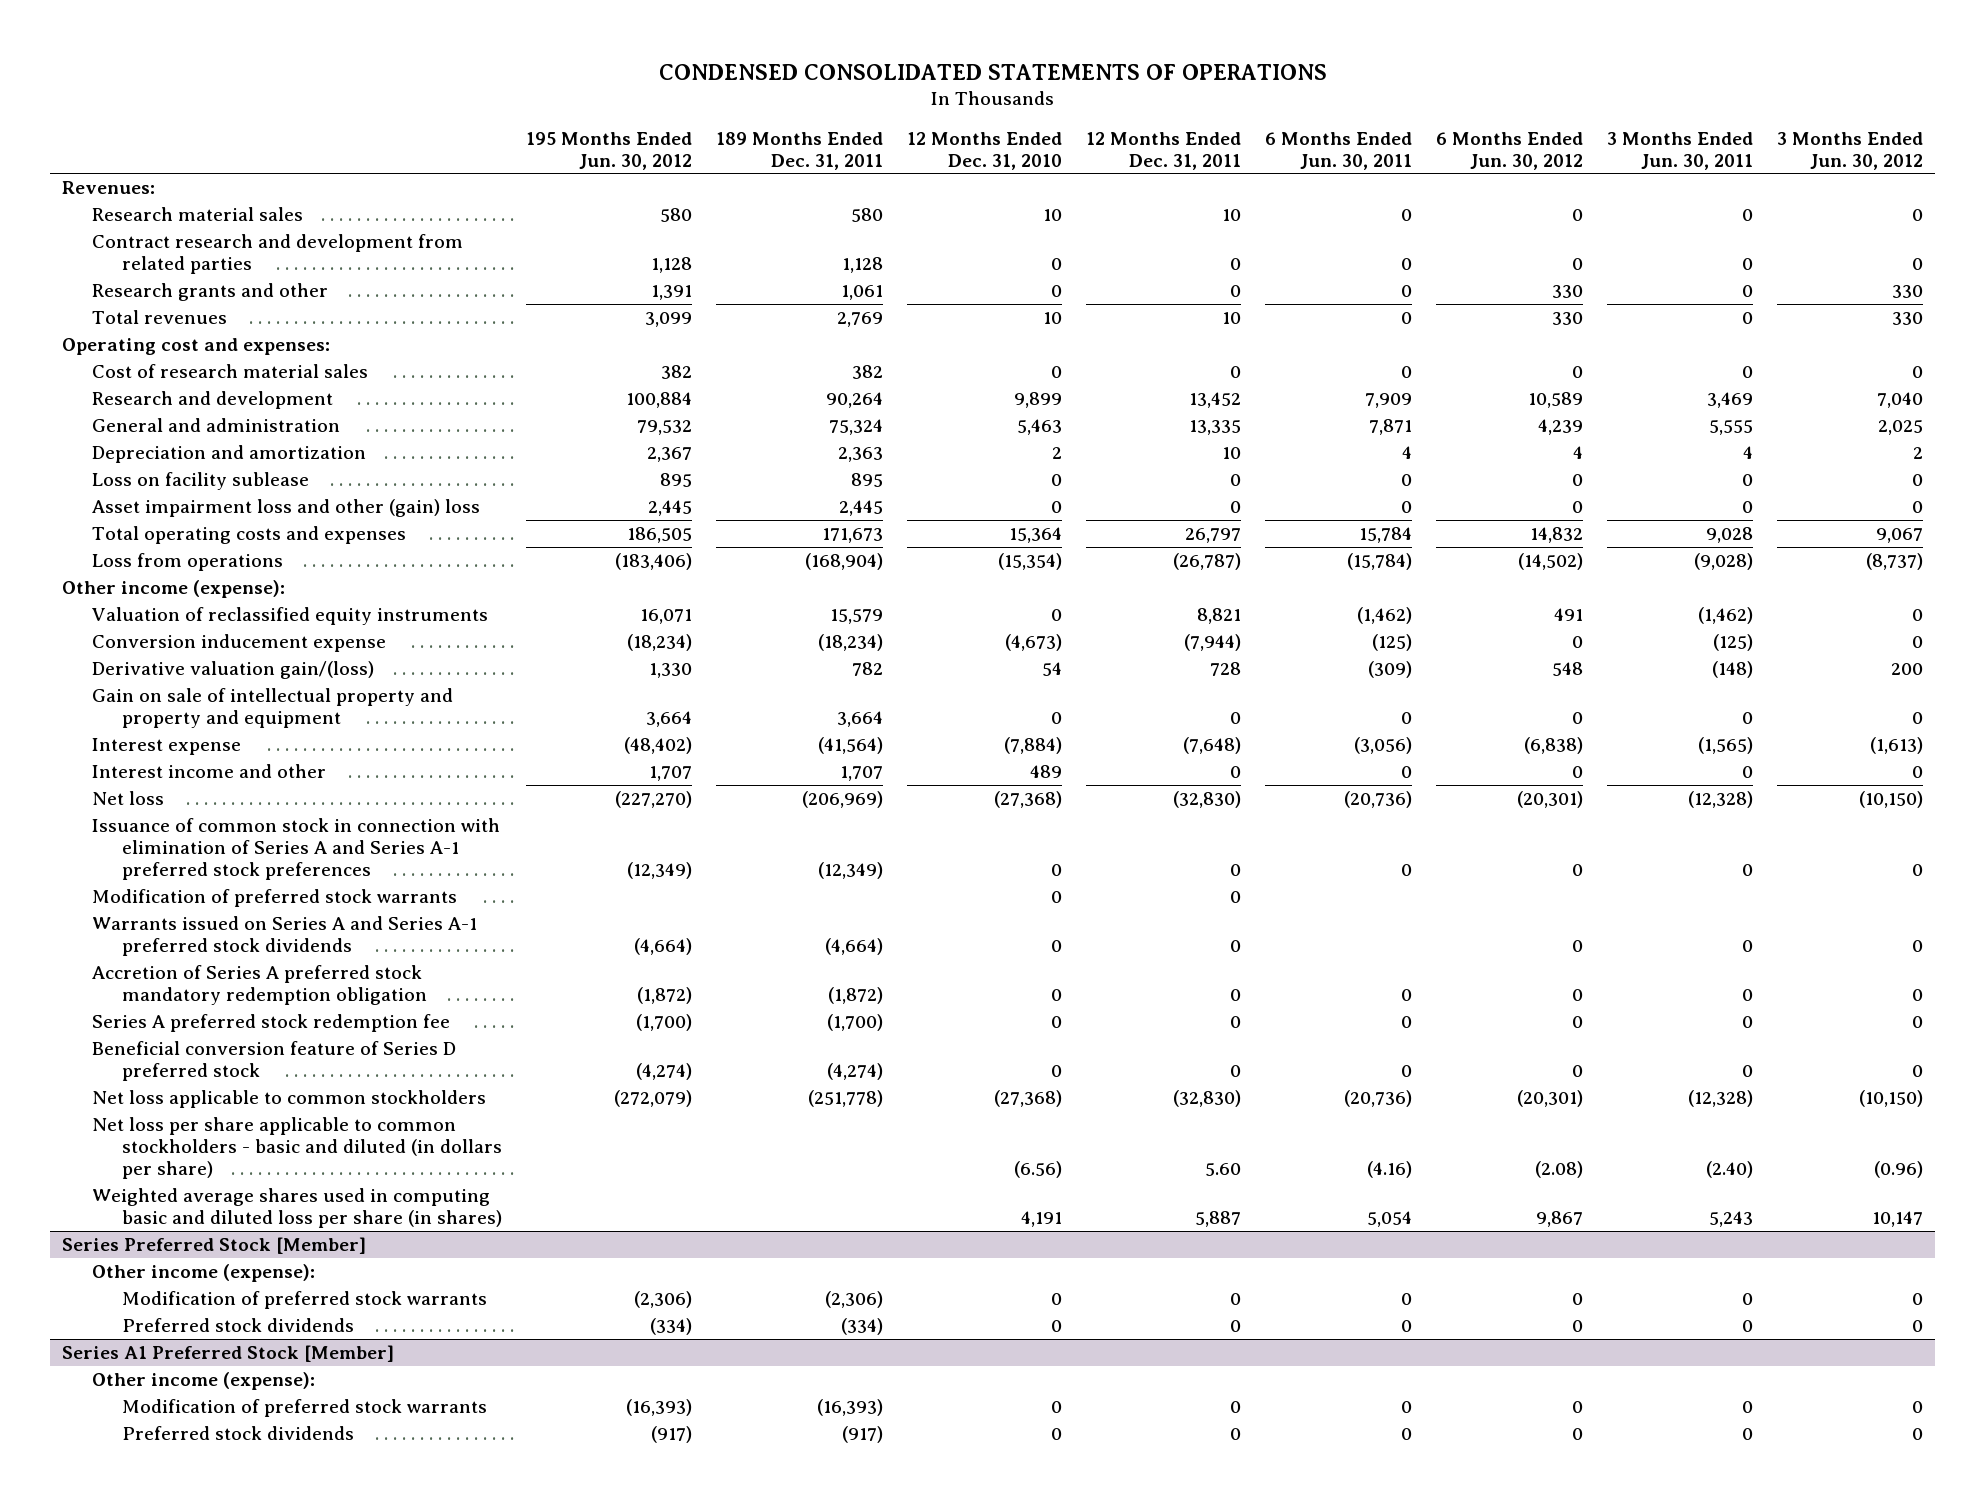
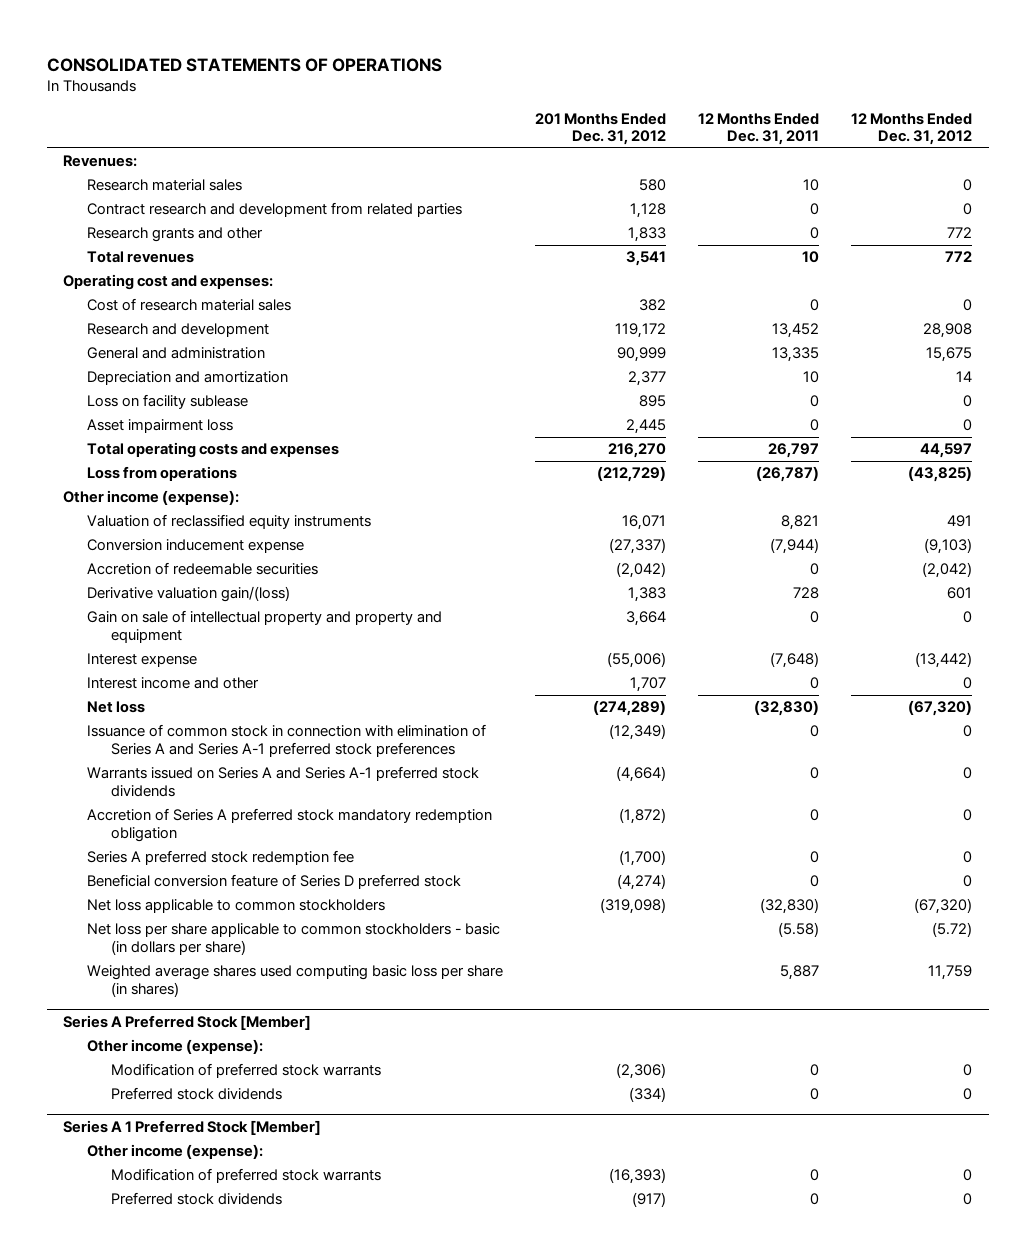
- CONDENSED CONSOLIDATED STATEMENTS OF OPERATIONS
+ CONSOLIDATED STATEMENTS OF OPERATIONS
- | 195 Months Ended Jun. 30, 2012 | 189 Months Ended Dec. 31, 2011 | 12 Months Ended Dec. 31, 2010 | 12 Months Ended Dec. 31, 2011 | 6 Months Ended Jun. 30, 2011 | 6 Months Ended Jun. 30, 2012 | 3 Months Ended Jun. 30, 2011 | 3 Months Ended Jun. 30, 2012
+ | 201 Months Ended Dec. 31, 2012 | 12 Months Ended Dec. 31, 2011 | 12 Months Ended Dec. 31, 2012
- Asset impairment loss and other (gain) loss | 2,445 | 2,445 | 0 | 0 | 0 | 0 | 0 | 0
+ Asset impairment loss | 2,445 | 0 | 0
+ Accretion of redeemable securities | (2,042) | 0 | (2,042)
- Modification of preferred stock warrants | | | 0 | 0 | | | |
- Net loss per share applicable to common stockholders - basic and diluted (in dollars per share) | | | (6.56) | 5.60 | (4.16) | (2.08) | (2.40) | (0.96)
- Weighted average shares used in computing basic and diluted loss per share (in shares) | | | 4,191 | 5,887 | 5,054 | 9,867 | 5,243 | 10,147
- Series Preferred Stock [Member]
+ Net loss per share applicable to common stockholders - basic (in dollars per share) | | (5.58) | (5.72)
+ Weighted average shares used computing basic loss per share (in shares) | | 5,887 | 11,759
+ Series A Preferred Stock [Member]
- Series A1 Preferred Stock [Member]
+ Series A 1 Preferred Stock [Member]

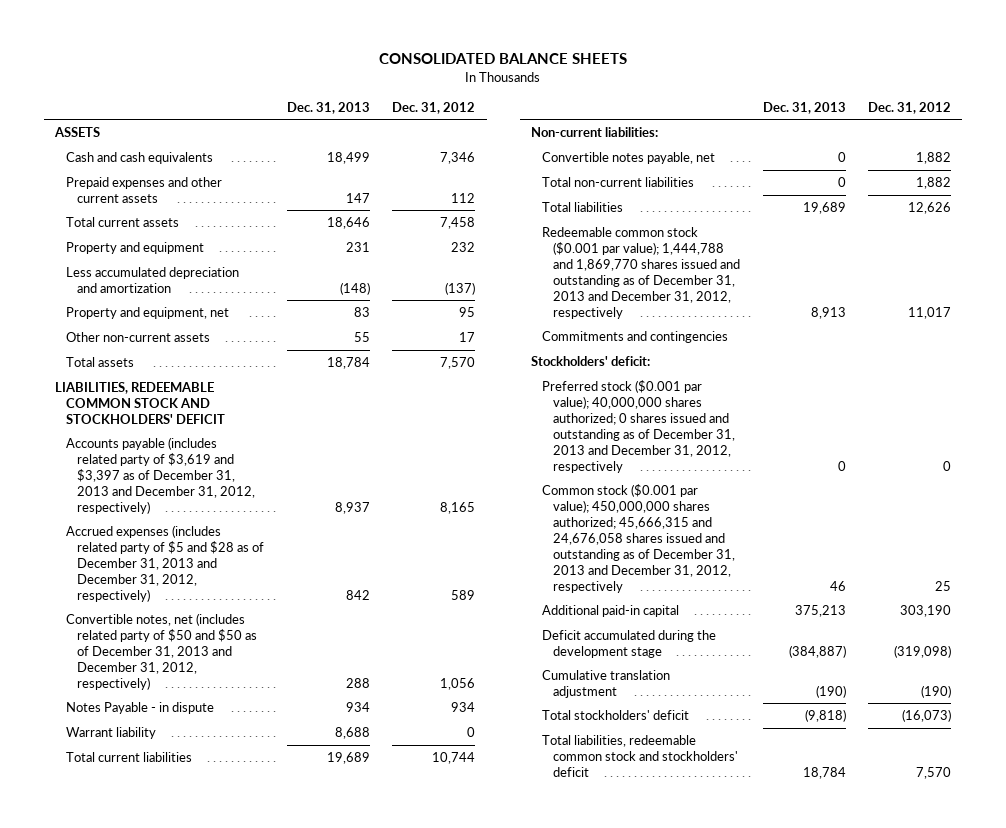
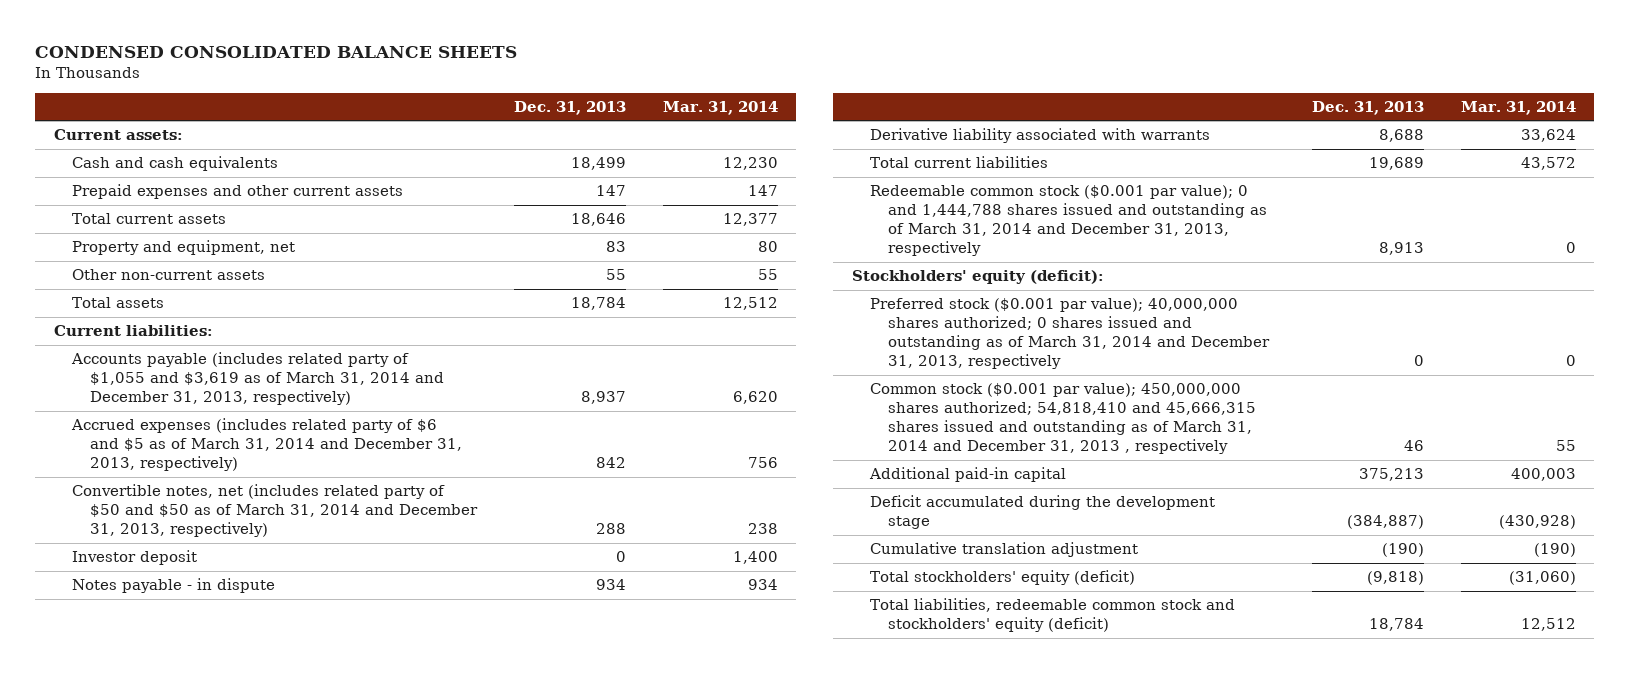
- CONSOLIDATED BALANCE SHEETS
+ CONDENSED CONSOLIDATED BALANCE SHEETS
- | Dec. 31, 2013 | Dec. 31, 2012
+ | Dec. 31, 2013 | Mar. 31, 2014
- ASSETS
+ Current assets:
- Property and equipment | 231 | 232
- Less accumulated depreciation and amortization | (148) | (137)
- LIABILITIES, REDEEMABLE COMMON STOCK AND STOCKHOLDERS' DEFICIT
- Accounts payable (includes related party of $3,619 and $3,397 as of December 31, 2013 and December 31, 2012, respectively) | 8,937 | 8,165
- Accrued expenses (includes related party of $5 and $28 as of December 31, 2013 and December 31, 2012, respectively) | 842 | 589
- Convertible notes, net (includes related party of $50 and $50 as of December 31, 2013 and December 31, 2012, respectively) | 288 | 1,056
- Notes Payable - in dispute | 934 | 934
- Warrant liability | 8,688 | 0
+ Current liabilities:
+ Accounts payable (includes related party of $1,055 and $3,619 as of March 31, 2014 and December 31, 2013, respectively) | 8,937 | 6,620
+ Accrued expenses (includes related party of $6 and $5 as of March 31, 2014 and December 31, 2013, respectively) | 842 | 756
+ Convertible notes, net (includes related party of $50 and $50 as of March 31, 2014 and December 31, 2013, respectively) | 288 | 238
+ Investor deposit | 0 | 1,400
+ Notes payable - in dispute | 934 | 934
+ Derivative liability associated with warrants | 8,688 | 33,624
- Non-current liabilities:
- Convertible notes payable, net | 0 | 1,882
- Total non-current liabilities | 0 | 1,882
- Total liabilities | 19,689 | 12,626
- Redeemable common stock ($0.001 par value); 1,444,788 and 1,869,770 shares issued and outstanding as of December 31, 2013 and December 31, 2012, respectively | 8,913 | 11,017
- Commitments and contingencies
- Stockholders' deficit:
- Preferred stock ($0.001 par value); 40,000,000 shares authorized; 0 shares issued and outstanding as of December 31, 2013 and December 31, 2012, respectively | 0 | 0
- Common stock ($0.001 par value); 450,000,000 shares authorized; 45,666,315 and 24,676,058 shares issued and outstanding as of December 31, 2013 and December 31, 2012, respectively | 46 | 25
+ Redeemable common stock ($0.001 par value); 0 and 1,444,788 shares issued and outstanding as of March 31, 2014 and December 31, 2013, respectively | 8,913 | 0
+ Stockholders' equity (deficit):
+ Preferred stock ($0.001 par value); 40,000,000 shares authorized; 0 shares issued and outstanding as of March 31, 2014 and December 31, 2013, respectively | 0 | 0
+ Common stock ($0.001 par value); 450,000,000 shares authorized; 54,818,410 and 45,666,315 shares issued and outstanding as of March 31, 2014 and December 31, 2013 , respectively | 46 | 55
- Total stockholders' deficit | (9,818) | (16,073)
- Total liabilities, redeemable common stock and stockholders' deficit | 18,784 | 7,570
+ Total stockholders' equity (deficit) | (9,818) | (31,060)
+ Total liabilities, redeemable common stock and stockholders' equity (deficit) | 18,784 | 12,512

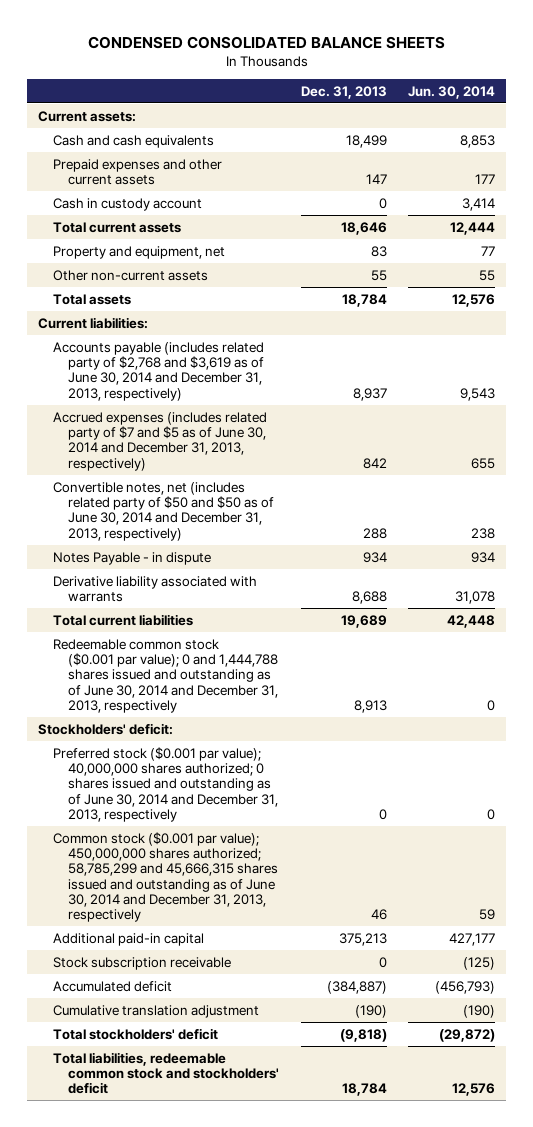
- | Dec. 31, 2013 | Mar. 31, 2014
+ | Dec. 31, 2013 | Jun. 30, 2014
+ Cash in custody account | 0 | 3,414
- Accounts payable (includes related party of $1,055 and $3,619 as of March 31, 2014 and December 31, 2013, respectively) | 8,937 | 6,620
- Accrued expenses (includes related party of $6 and $5 as of March 31, 2014 and December 31, 2013, respectively) | 842 | 756
- Convertible notes, net (includes related party of $50 and $50 as of March 31, 2014 and December 31, 2013, respectively) | 288 | 238
- Investor deposit | 0 | 1,400
- Notes payable - in dispute | 934 | 934
+ Accounts payable (includes related party of $2,768 and $3,619 as of June 30, 2014 and December 31, 2013, respectively) | 8,937 | 9,543
+ Accrued expenses (includes related party of $7 and $5 as of June 30, 2014 and December 31, 2013, respectively) | 842 | 655
+ Convertible notes, net (includes related party of $50 and $50 as of June 30, 2014 and December 31, 2013, respectively) | 288 | 238
+ Notes Payable - in dispute | 934 | 934
- Redeemable common stock ($0.001 par value); 0 and 1,444,788 shares issued and outstanding as of March 31, 2014 and December 31, 2013, respectively | 8,913 | 0
- Stockholders' equity (deficit):
- Preferred stock ($0.001 par value); 40,000,000 shares authorized; 0 shares issued and outstanding as of March 31, 2014 and December 31, 2013, respectively | 0 | 0
- Common stock ($0.001 par value); 450,000,000 shares authorized; 54,818,410 and 45,666,315 shares issued and outstanding as of March 31, 2014 and December 31, 2013 , respectively | 46 | 55
+ Redeemable common stock ($0.001 par value); 0 and 1,444,788 shares issued and outstanding as of June 30, 2014 and December 31, 2013, respectively | 8,913 | 0
+ Stockholders' deficit:
+ Preferred stock ($0.001 par value); 40,000,000 shares authorized; 0 shares issued and outstanding as of June 30, 2014 and December 31, 2013, respectively | 0 | 0
+ Common stock ($0.001 par value); 450,000,000 shares authorized; 58,785,299 and 45,666,315 shares issued and outstanding as of June 30, 2014 and December 31, 2013, respectively | 46 | 59
- Deficit accumulated during the development stage | (384,887) | (430,928)
+ Stock subscription receivable | 0 | (125)
+ Accumulated deficit | (384,887) | (456,793)
- Total stockholders' equity (deficit) | (9,818) | (31,060)
- Total liabilities, redeemable common stock and stockholders' equity (deficit) | 18,784 | 12,512
+ Total stockholders' deficit | (9,818) | (29,872)
+ Total liabilities, redeemable common stock and stockholders' deficit | 18,784 | 12,576

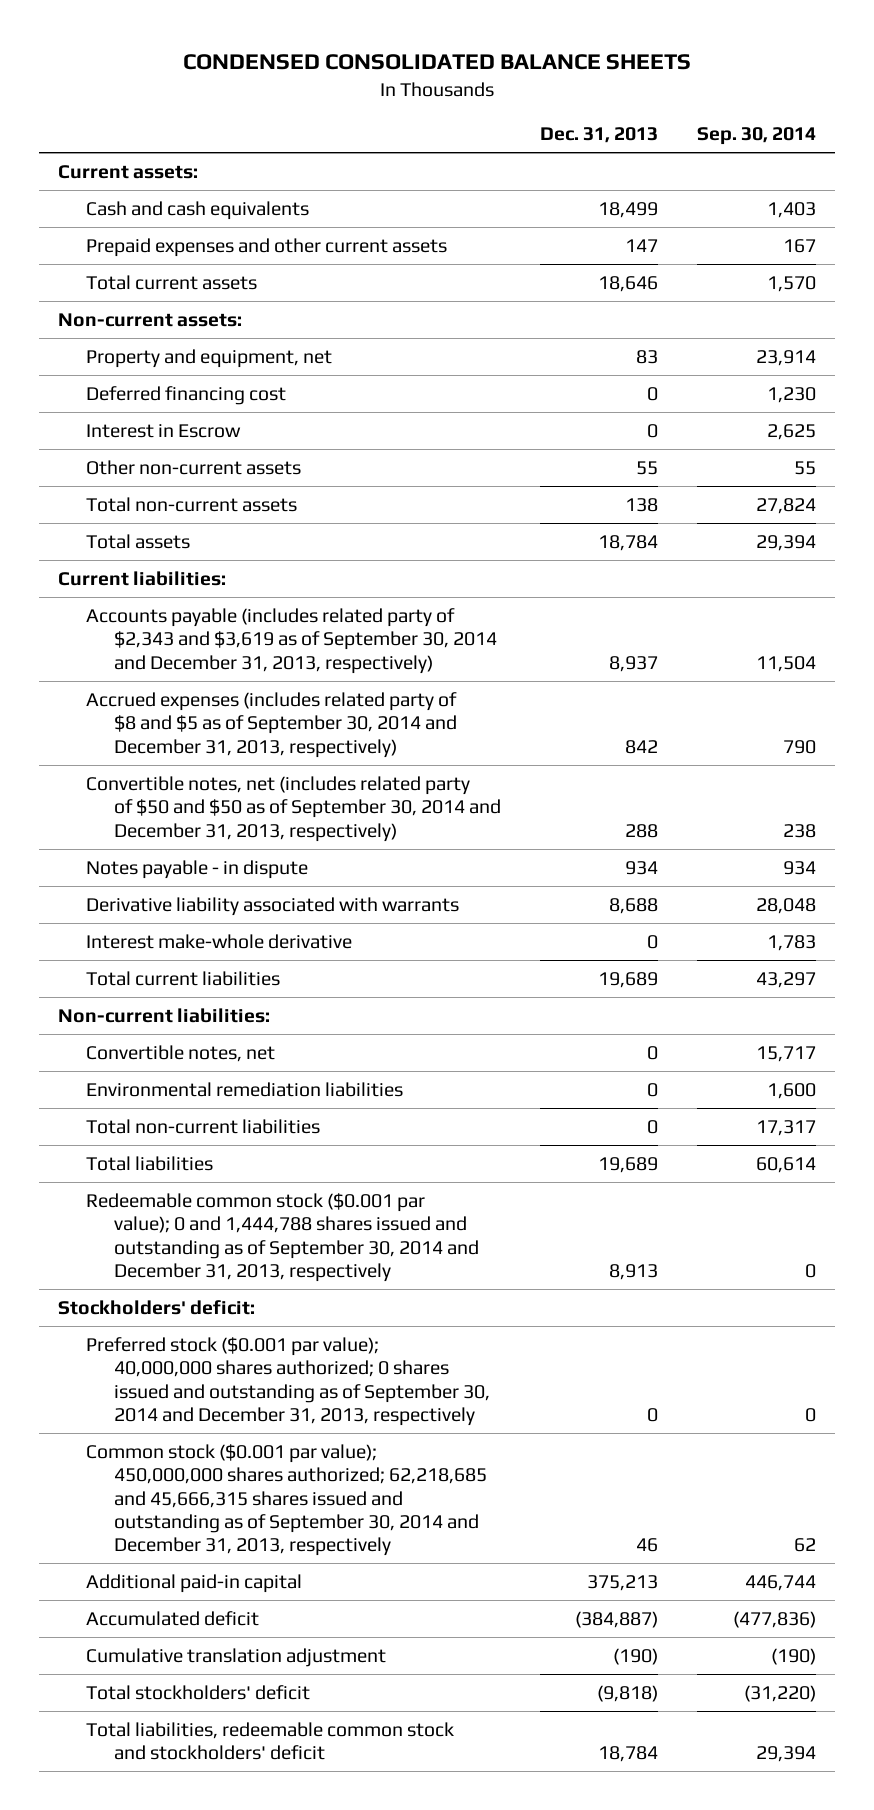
- | Dec. 31, 2013 | Jun. 30, 2014
+ | Dec. 31, 2013 | Sep. 30, 2014
- Cash in custody account | 0 | 3,414
+ Non-current assets:
+ Deferred financing cost | 0 | 1,230
+ Interest in Escrow | 0 | 2,625
+ Total non-current assets | 138 | 27,824
- Accounts payable (includes related party of $2,768 and $3,619 as of June 30, 2014 and December 31, 2013, respectively) | 8,937 | 9,543
- Accrued expenses (includes related party of $7 and $5 as of June 30, 2014 and December 31, 2013, respectively) | 842 | 655
- Convertible notes, net (includes related party of $50 and $50 as of June 30, 2014 and December 31, 2013, respectively) | 288 | 238
- Notes Payable - in dispute | 934 | 934
+ Accounts payable (includes related party of $2,343 and $3,619 as of September 30, 2014 and December 31, 2013, respectively) | 8,937 | 11,504
+ Accrued expenses (includes related party of $8 and $5 as of September 30, 2014 and December 31, 2013, respectively) | 842 | 790
+ Convertible notes, net (includes related party of $50 and $50 as of September 30, 2014 and December 31, 2013, respectively) | 288 | 238
+ Notes payable - in dispute | 934 | 934
+ Interest make-whole derivative | 0 | 1,783
- Redeemable common stock ($0.001 par value); 0 and 1,444,788 shares issued and outstanding as of June 30, 2014 and December 31, 2013, respectively | 8,913 | 0
+ Non-current liabilities:
+ Convertible notes, net | 0 | 15,717
+ Environmental remediation liabilities | 0 | 1,600
+ Total non-current liabilities | 0 | 17,317
+ Total liabilities | 19,689 | 60,614
+ Redeemable common stock ($0.001 par value); 0 and 1,444,788 shares issued and outstanding as of September 30, 2014 and December 31, 2013, respectively | 8,913 | 0
- Preferred stock ($0.001 par value); 40,000,000 shares authorized; 0 shares issued and outstanding as of June 30, 2014 and December 31, 2013, respectively | 0 | 0
- Common stock ($0.001 par value); 450,000,000 shares authorized; 58,785,299 and 45,666,315 shares issued and outstanding as of June 30, 2014 and December 31, 2013, respectively | 46 | 59
+ Preferred stock ($0.001 par value); 40,000,000 shares authorized; 0 shares issued and outstanding as of September 30, 2014 and December 31, 2013, respectively | 0 | 0
+ Common stock ($0.001 par value); 450,000,000 shares authorized; 62,218,685 and 45,666,315 shares issued and outstanding as of September 30, 2014 and December 31, 2013, respectively | 46 | 62
- Stock subscription receivable | 0 | (125)

